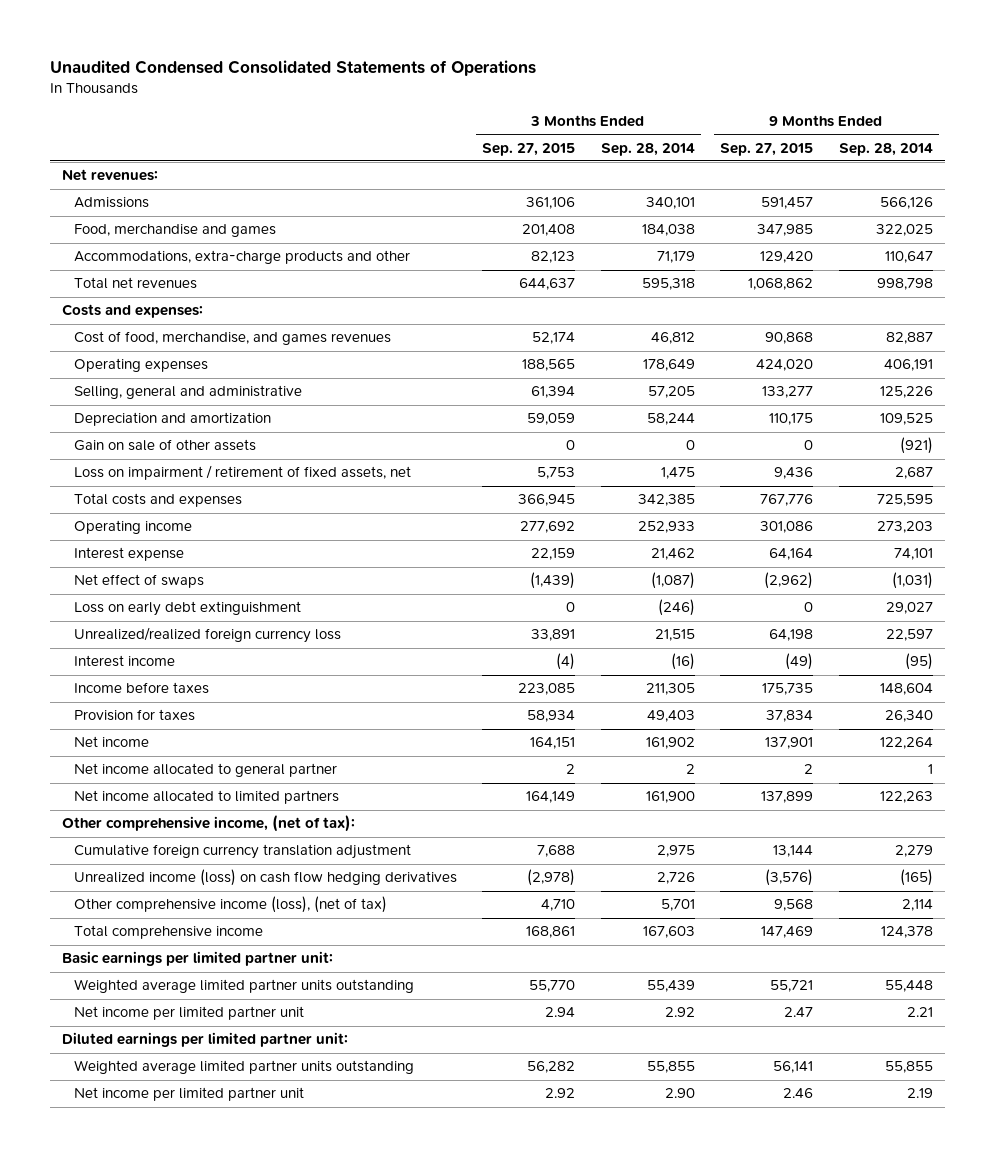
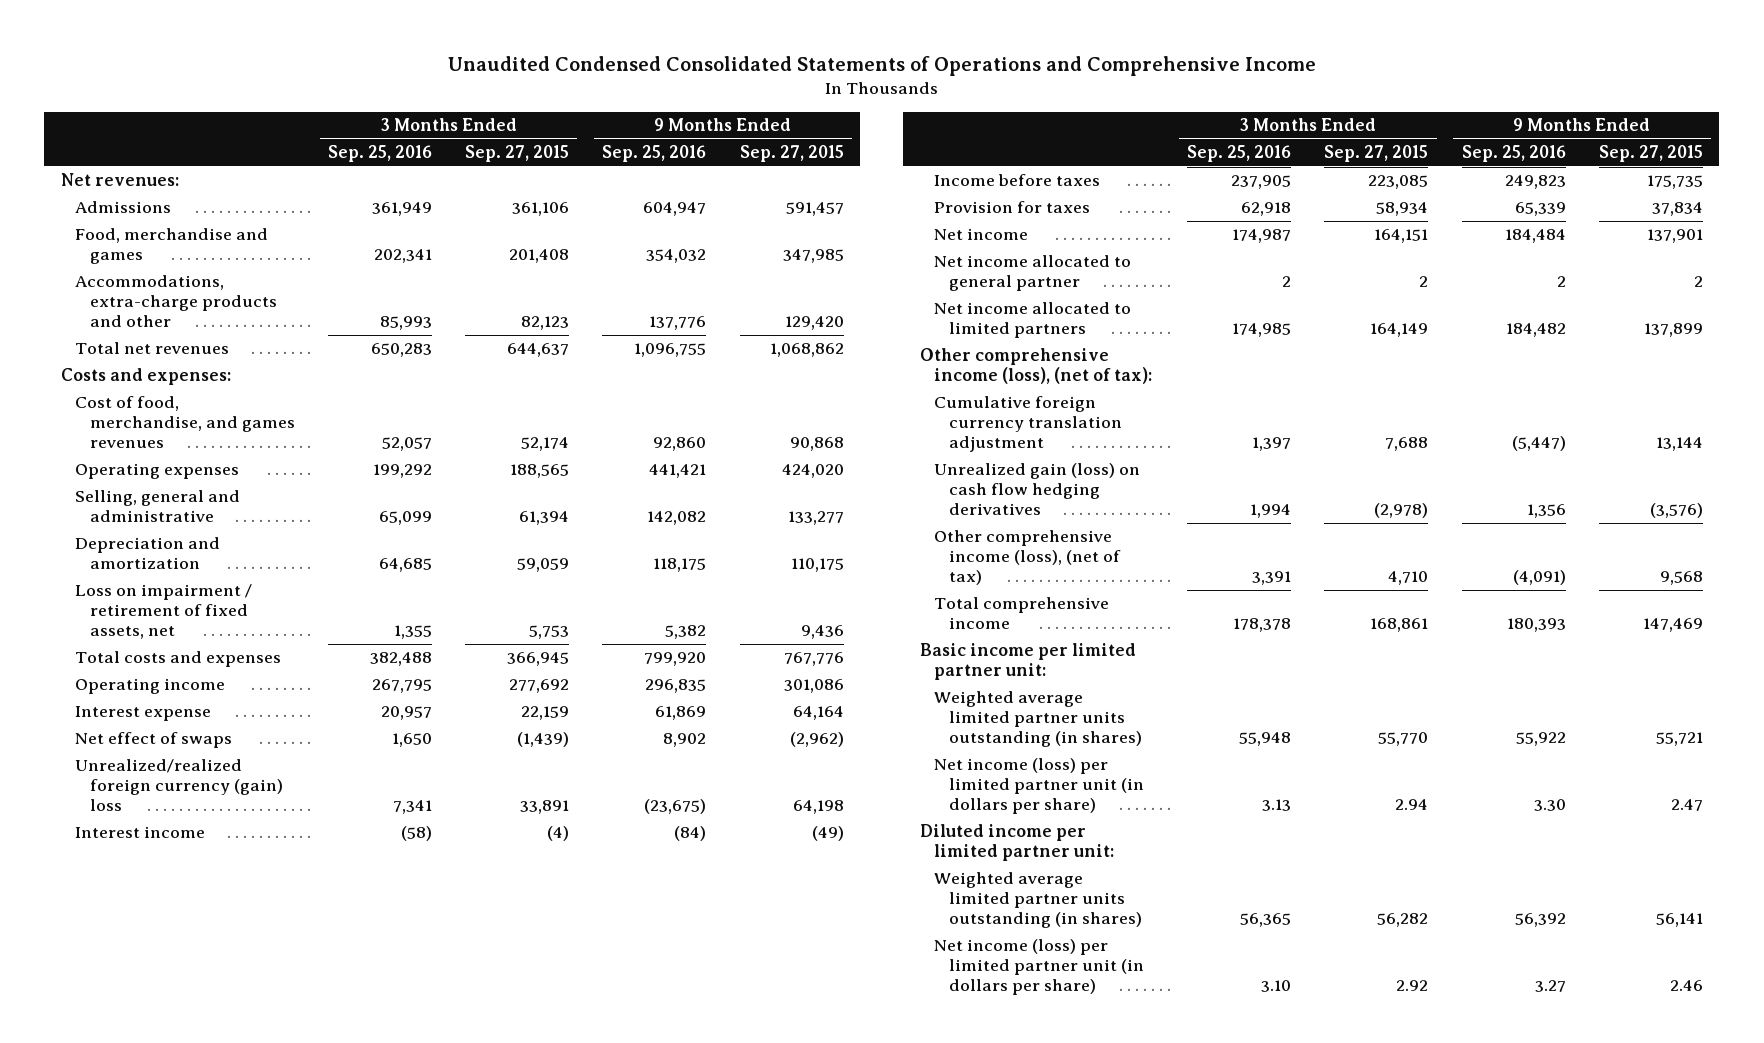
- Unaudited Condensed Consolidated Statements of Operations
+ Unaudited Condensed Consolidated Statements of Operations and Comprehensive Income
- | 3 Months Ended Sep. 27, 2015 | 3 Months Ended Sep. 28, 2014 | 9 Months Ended Sep. 27, 2015 | 9 Months Ended Sep. 28, 2014
+ | 3 Months Ended Sep. 25, 2016 | 3 Months Ended Sep. 27, 2015 | 9 Months Ended Sep. 25, 2016 | 9 Months Ended Sep. 27, 2015
- Gain on sale of other assets | 0 | 0 | 0 | (921)
- Loss on early debt extinguishment | 0 | (246) | 0 | 29,027
- Unrealized/realized foreign currency loss | 33,891 | 21,515 | 64,198 | 22,597
+ Unrealized/realized foreign currency (gain) loss | 7,341 | 33,891 | (23,675) | 64,198
- Other comprehensive income, (net of tax):
+ Other comprehensive income (loss), (net of tax):
- Unrealized income (loss) on cash flow hedging derivatives | (2,978) | 2,726 | (3,576) | (165)
+ Unrealized gain (loss) on cash flow hedging derivatives | 1,994 | (2,978) | 1,356 | (3,576)
- Basic earnings per limited partner unit:
- Weighted average limited partner units outstanding | 55,770 | 55,439 | 55,721 | 55,448
- Net income per limited partner unit | 2.94 | 2.92 | 2.47 | 2.21
- Diluted earnings per limited partner unit:
- Weighted average limited partner units outstanding | 56,282 | 55,855 | 56,141 | 55,855
- Net income per limited partner unit | 2.92 | 2.90 | 2.46 | 2.19
+ Basic income per limited partner unit:
+ Weighted average limited partner units outstanding (in shares) | 55,948 | 55,770 | 55,922 | 55,721
+ Net income (loss) per limited partner unit (in dollars per share) | 3.13 | 2.94 | 3.30 | 2.47
+ Diluted income per limited partner unit:
+ Weighted average limited partner units outstanding (in shares) | 56,365 | 56,282 | 56,392 | 56,141
+ Net income (loss) per limited partner unit (in dollars per share) | 3.10 | 2.92 | 3.27 | 2.46

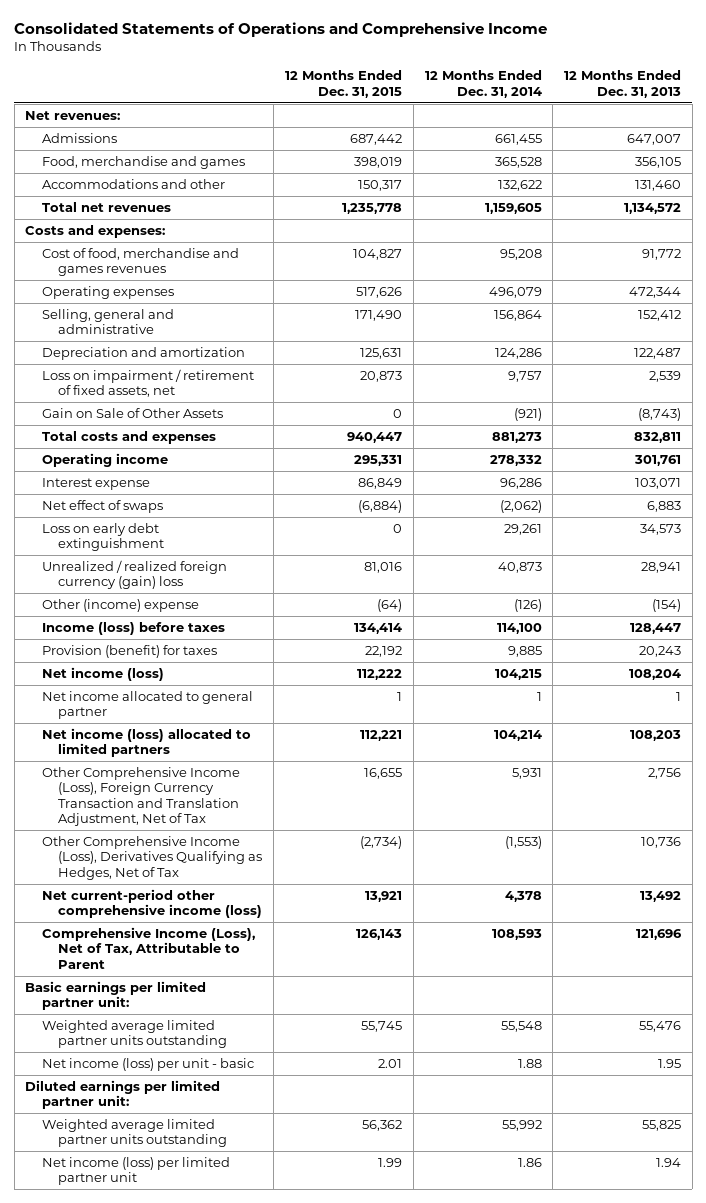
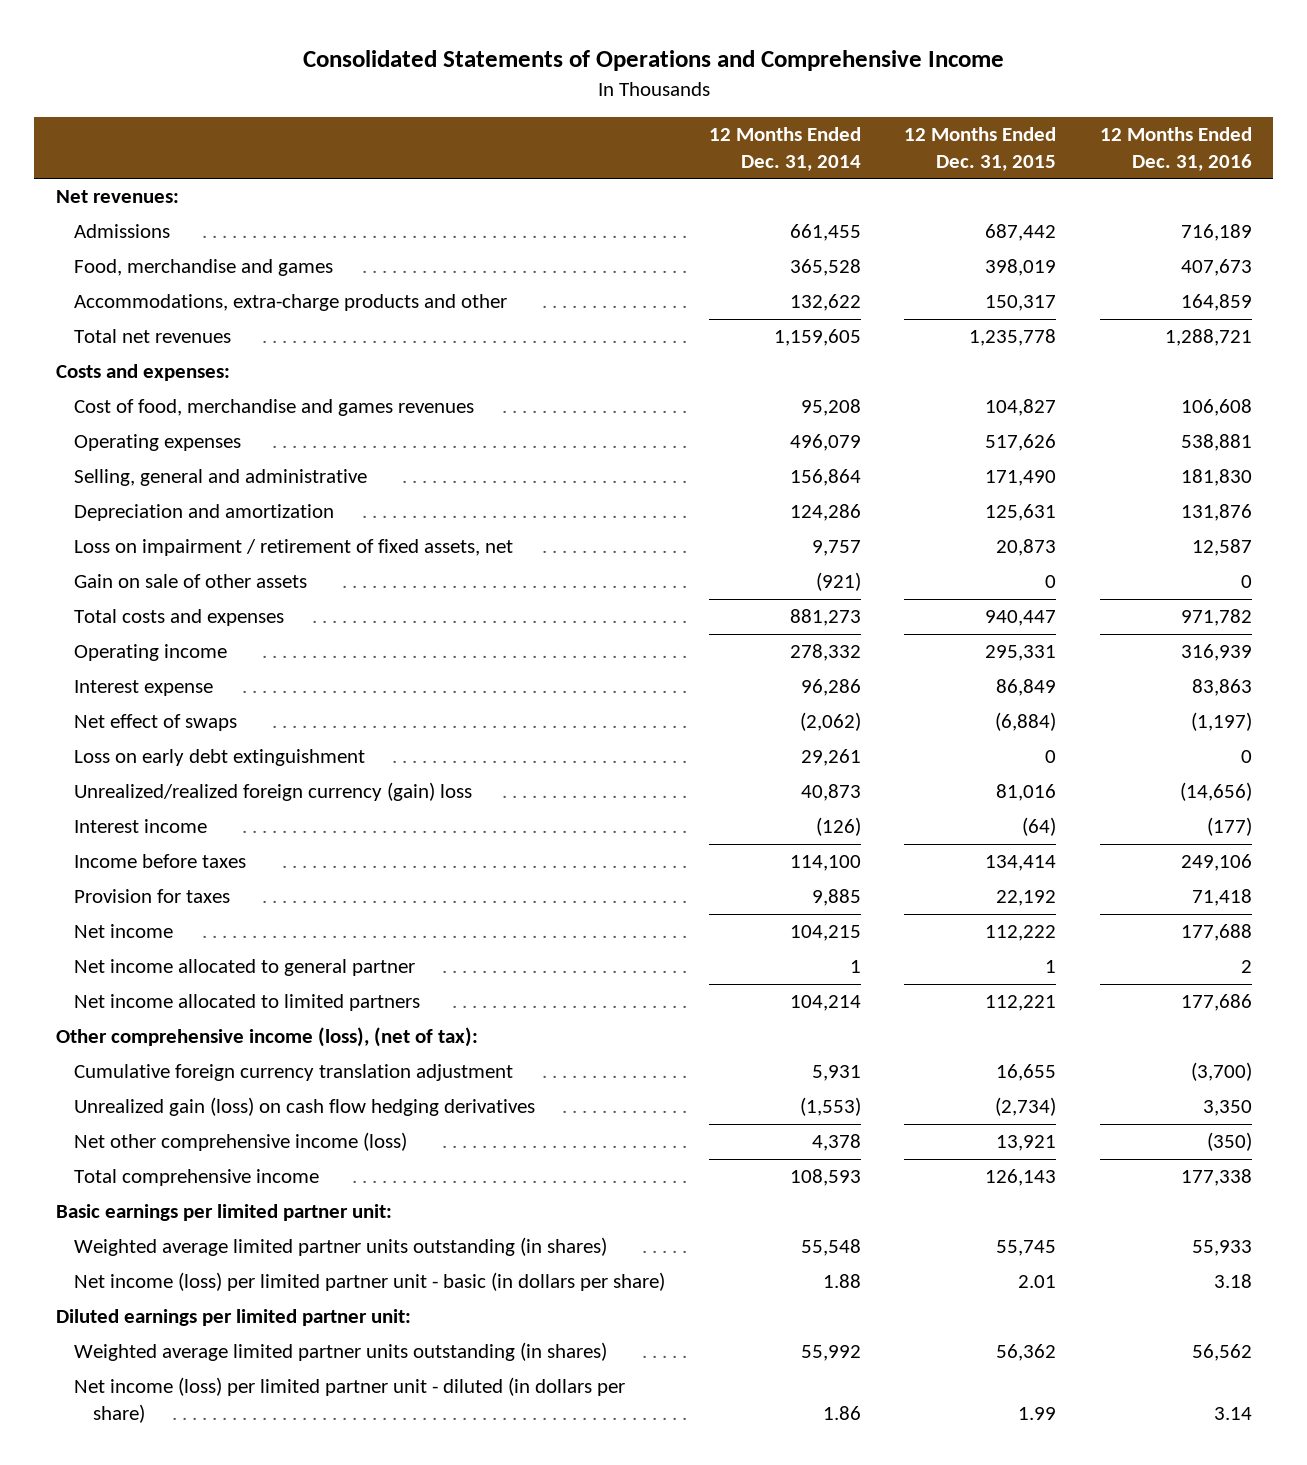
- | 12 Months Ended Dec. 31, 2015 | 12 Months Ended Dec. 31, 2014 | 12 Months Ended Dec. 31, 2013
+ | 12 Months Ended Dec. 31, 2014 | 12 Months Ended Dec. 31, 2015 | 12 Months Ended Dec. 31, 2016
- Accommodations and other | 150,317 | 132,622 | 131,460
+ Accommodations, extra-charge products and other | 132,622 | 150,317 | 164,859
- Gain on Sale of Other Assets | 0 | (921) | (8,743)
+ Gain on sale of other assets | (921) | 0 | 0
- Unrealized / realized foreign currency (gain) loss | 81,016 | 40,873 | 28,941
- Other (income) expense | (64) | (126) | (154)
- Income (loss) before taxes | 134,414 | 114,100 | 128,447
- Provision (benefit) for taxes | 22,192 | 9,885 | 20,243
- Net income (loss) | 112,222 | 104,215 | 108,204
+ Unrealized/realized foreign currency (gain) loss | 40,873 | 81,016 | (14,656)
+ Interest income | (126) | (64) | (177)
+ Income before taxes | 114,100 | 134,414 | 249,106
+ Provision for taxes | 9,885 | 22,192 | 71,418
+ Net income | 104,215 | 112,222 | 177,688
- Net income (loss) allocated to limited partners | 112,221 | 104,214 | 108,203
- Other Comprehensive Income (Loss), Foreign Currency Transaction and Translation Adjustment, Net of Tax | 16,655 | 5,931 | 2,756
- Other Comprehensive Income (Loss), Derivatives Qualifying as Hedges, Net of Tax | (2,734) | (1,553) | 10,736
- Net current-period other comprehensive income (loss) | 13,921 | 4,378 | 13,492
- Comprehensive Income (Loss), Net of Tax, Attributable to Parent | 126,143 | 108,593 | 121,696
+ Net income allocated to limited partners | 104,214 | 112,221 | 177,686
+ Other comprehensive income (loss), (net of tax):
+ Cumulative foreign currency translation adjustment | 5,931 | 16,655 | (3,700)
+ Unrealized gain (loss) on cash flow hedging derivatives | (1,553) | (2,734) | 3,350
+ Net other comprehensive income (loss) | 4,378 | 13,921 | (350)
+ Total comprehensive income | 108,593 | 126,143 | 177,338
- Weighted average limited partner units outstanding | 55,745 | 55,548 | 55,476
- Net income (loss) per unit - basic | 2.01 | 1.88 | 1.95
+ Weighted average limited partner units outstanding (in shares) | 55,548 | 55,745 | 55,933
+ Net income (loss) per limited partner unit - basic (in dollars per share) | 1.88 | 2.01 | 3.18
- Weighted average limited partner units outstanding | 56,362 | 55,992 | 55,825
- Net income (loss) per limited partner unit | 1.99 | 1.86 | 1.94
+ Weighted average limited partner units outstanding (in shares) | 55,992 | 56,362 | 56,562
+ Net income (loss) per limited partner unit - diluted (in dollars per share) | 1.86 | 1.99 | 3.14

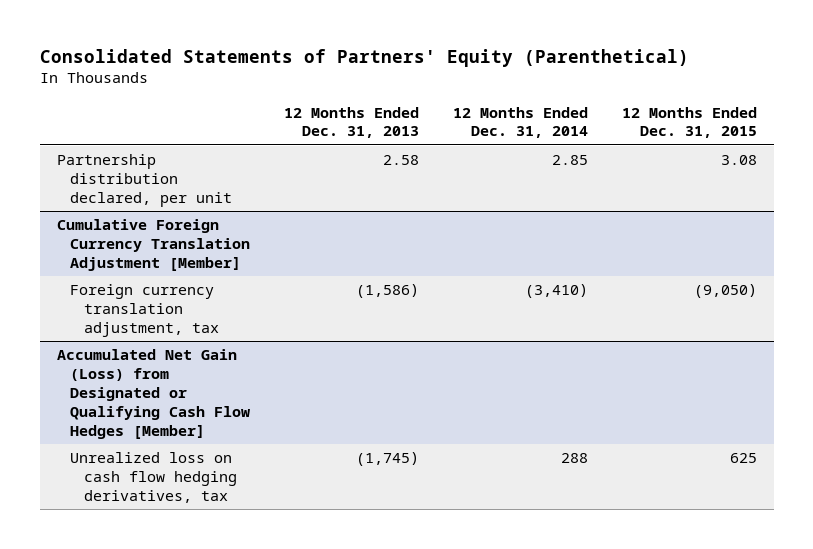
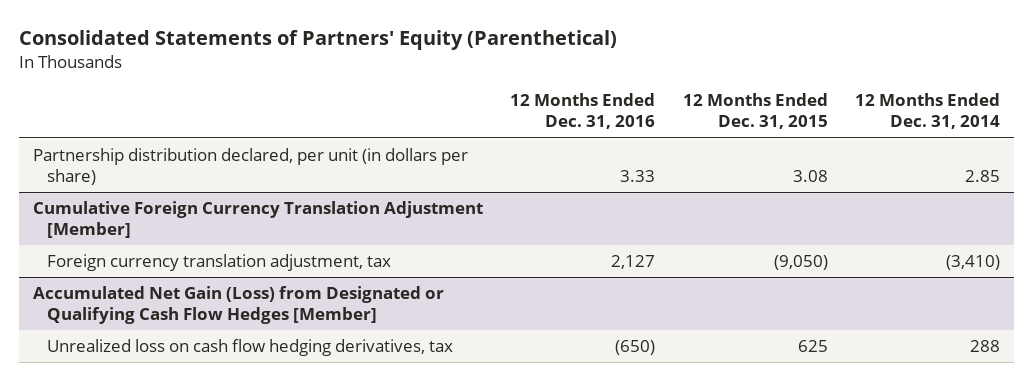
- | 12 Months Ended Dec. 31, 2013 | 12 Months Ended Dec. 31, 2014 | 12 Months Ended Dec. 31, 2015
+ | 12 Months Ended Dec. 31, 2016 | 12 Months Ended Dec. 31, 2015 | 12 Months Ended Dec. 31, 2014
- Partnership distribution declared, per unit | 2.58 | 2.85 | 3.08
+ Partnership distribution declared, per unit (in dollars per share) | 3.33 | 3.08 | 2.85

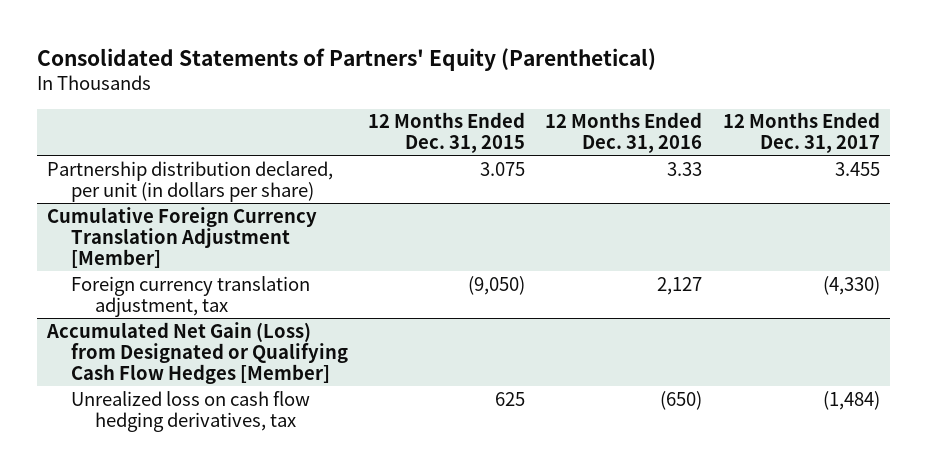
- | 12 Months Ended Dec. 31, 2016 | 12 Months Ended Dec. 31, 2015 | 12 Months Ended Dec. 31, 2014
+ | 12 Months Ended Dec. 31, 2015 | 12 Months Ended Dec. 31, 2016 | 12 Months Ended Dec. 31, 2017
- Partnership distribution declared, per unit (in dollars per share) | 3.33 | 3.08 | 2.85
+ Partnership distribution declared, per unit (in dollars per share) | 3.075 | 3.33 | 3.455

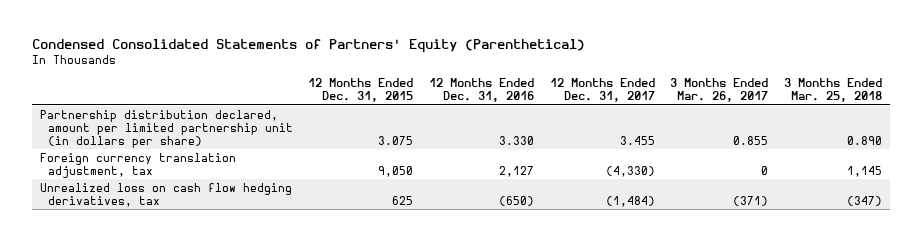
- Consolidated Statements of Partners' Equity (Parenthetical)
+ Condensed Consolidated Statements of Partners' Equity (Parenthetical)
- | 12 Months Ended Dec. 31, 2015 | 12 Months Ended Dec. 31, 2016 | 12 Months Ended Dec. 31, 2017
+ | 12 Months Ended Dec. 31, 2015 | 12 Months Ended Dec. 31, 2016 | 12 Months Ended Dec. 31, 2017 | 3 Months Ended Mar. 26, 2017 | 3 Months Ended Mar. 25, 2018
- Partnership distribution declared, per unit (in dollars per share) | 3.075 | 3.33 | 3.455
- Cumulative Foreign Currency Translation Adjustment [Member]
- Foreign currency translation adjustment, tax | (9,050) | 2,127 | (4,330)
- Accumulated Net Gain (Loss) from Designated or Qualifying Cash Flow Hedges [Member]
+ Partnership distribution declared, amount per limited partnership unit (in dollars per share) | 3.075 | 3.330 | 3.455 | 0.855 | 0.890
+ Foreign currency translation adjustment, tax | 9,050 | 2,127 | (4,330) | 0 | 1,145

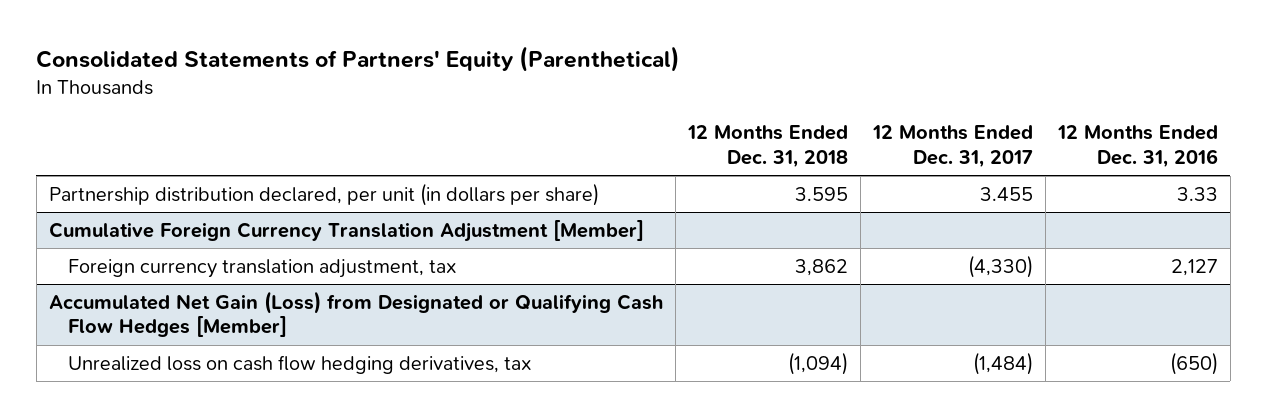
- Condensed Consolidated Statements of Partners' Equity (Parenthetical)
+ Consolidated Statements of Partners' Equity (Parenthetical)
- | 12 Months Ended Dec. 31, 2015 | 12 Months Ended Dec. 31, 2016 | 12 Months Ended Dec. 31, 2017 | 3 Months Ended Mar. 26, 2017 | 3 Months Ended Mar. 25, 2018
+ | 12 Months Ended Dec. 31, 2018 | 12 Months Ended Dec. 31, 2017 | 12 Months Ended Dec. 31, 2016
- Partnership distribution declared, amount per limited partnership unit (in dollars per share) | 3.075 | 3.330 | 3.455 | 0.855 | 0.890
+ Partnership distribution declared, per unit (in dollars per share) | 3.595 | 3.455 | 3.33
+ Cumulative Foreign Currency Translation Adjustment [Member]
+ Accumulated Net Gain (Loss) from Designated or Qualifying Cash Flow Hedges [Member]

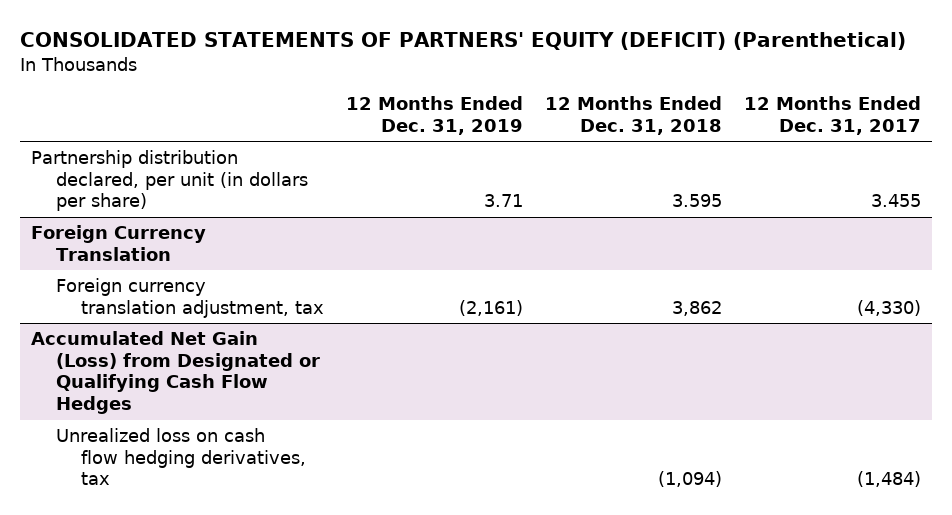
- Consolidated Statements of Partners' Equity (Parenthetical)
+ CONSOLIDATED STATEMENTS OF PARTNERS' EQUITY (DEFICIT) (Parenthetical)
- | 12 Months Ended Dec. 31, 2018 | 12 Months Ended Dec. 31, 2017 | 12 Months Ended Dec. 31, 2016
+ | 12 Months Ended Dec. 31, 2019 | 12 Months Ended Dec. 31, 2018 | 12 Months Ended Dec. 31, 2017
- Cumulative Foreign Currency Translation Adjustment [Member]
+ Foreign Currency Translation
- Accumulated Net Gain (Loss) from Designated or Qualifying Cash Flow Hedges [Member]
+ Accumulated Net Gain (Loss) from Designated or Qualifying Cash Flow Hedges

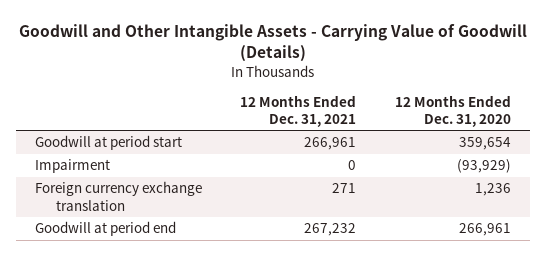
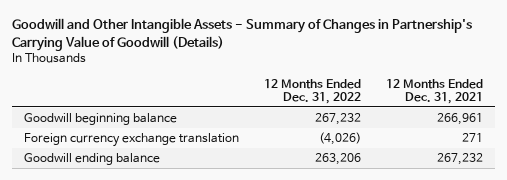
- Goodwill and Other Intangible Assets - Carrying Value of Goodwill (Details)
+ Goodwill and Other Intangible Assets - Summary of Changes in Partnership's Carrying Value of Goodwill (Details)
- | 12 Months Ended Dec. 31, 2021 | 12 Months Ended Dec. 31, 2020
+ | 12 Months Ended Dec. 31, 2022 | 12 Months Ended Dec. 31, 2021
- Goodwill at period start | 266,961 | 359,654
- Impairment | 0 | (93,929)
+ Goodwill beginning balance | 267,232 | 266,961
- Goodwill at period end | 267,232 | 266,961
+ Goodwill ending balance | 263,206 | 267,232

